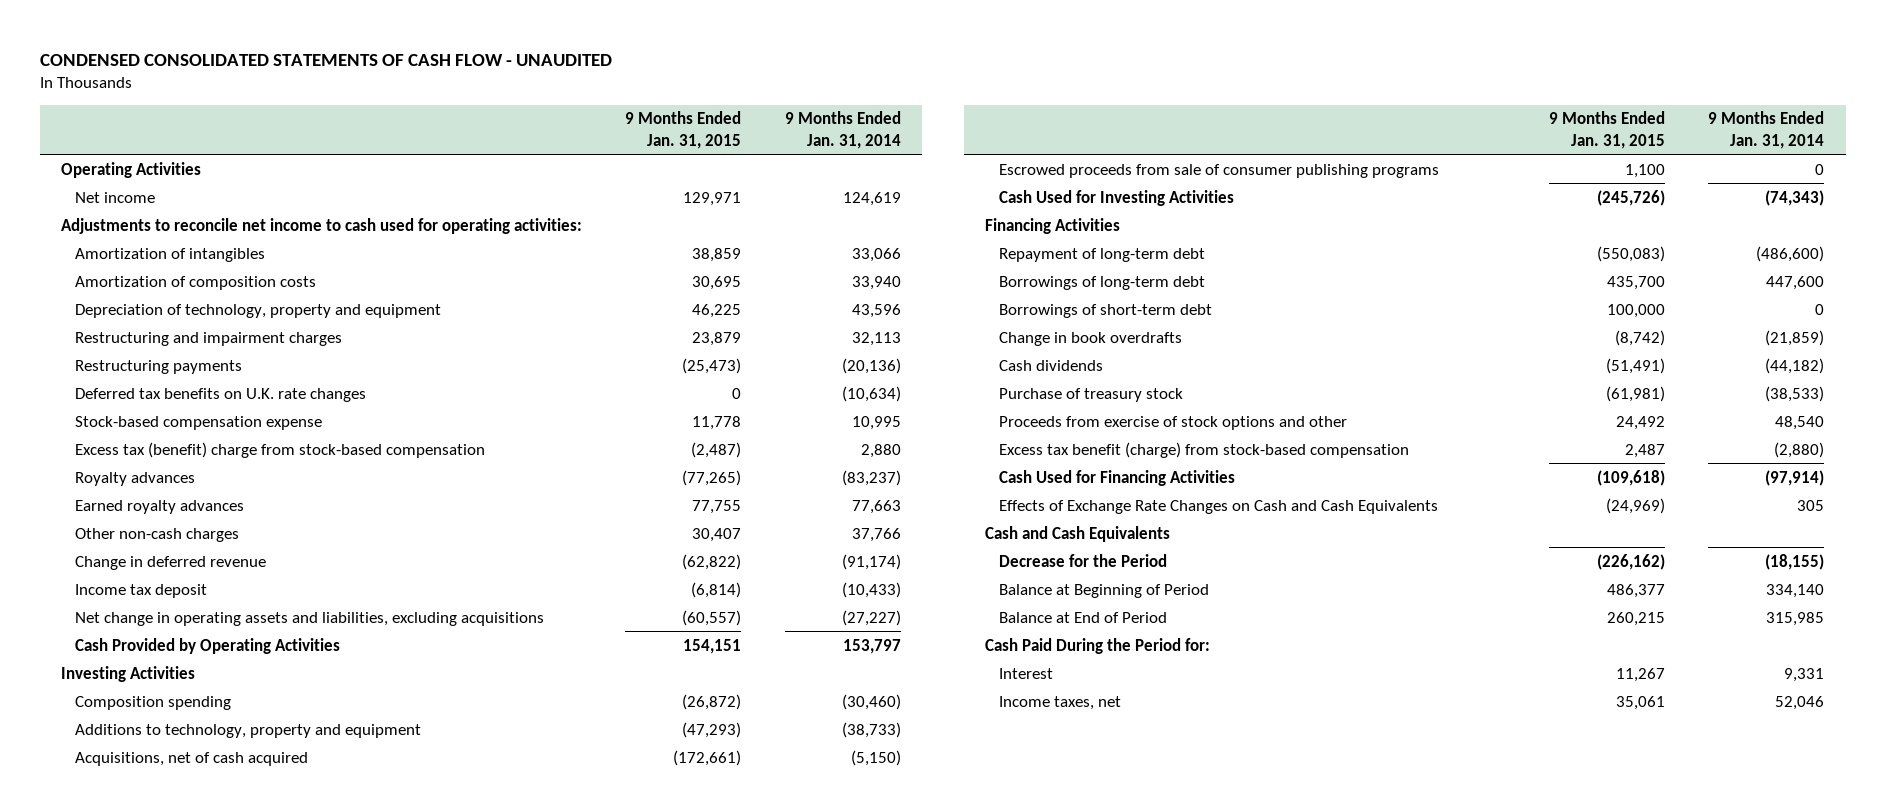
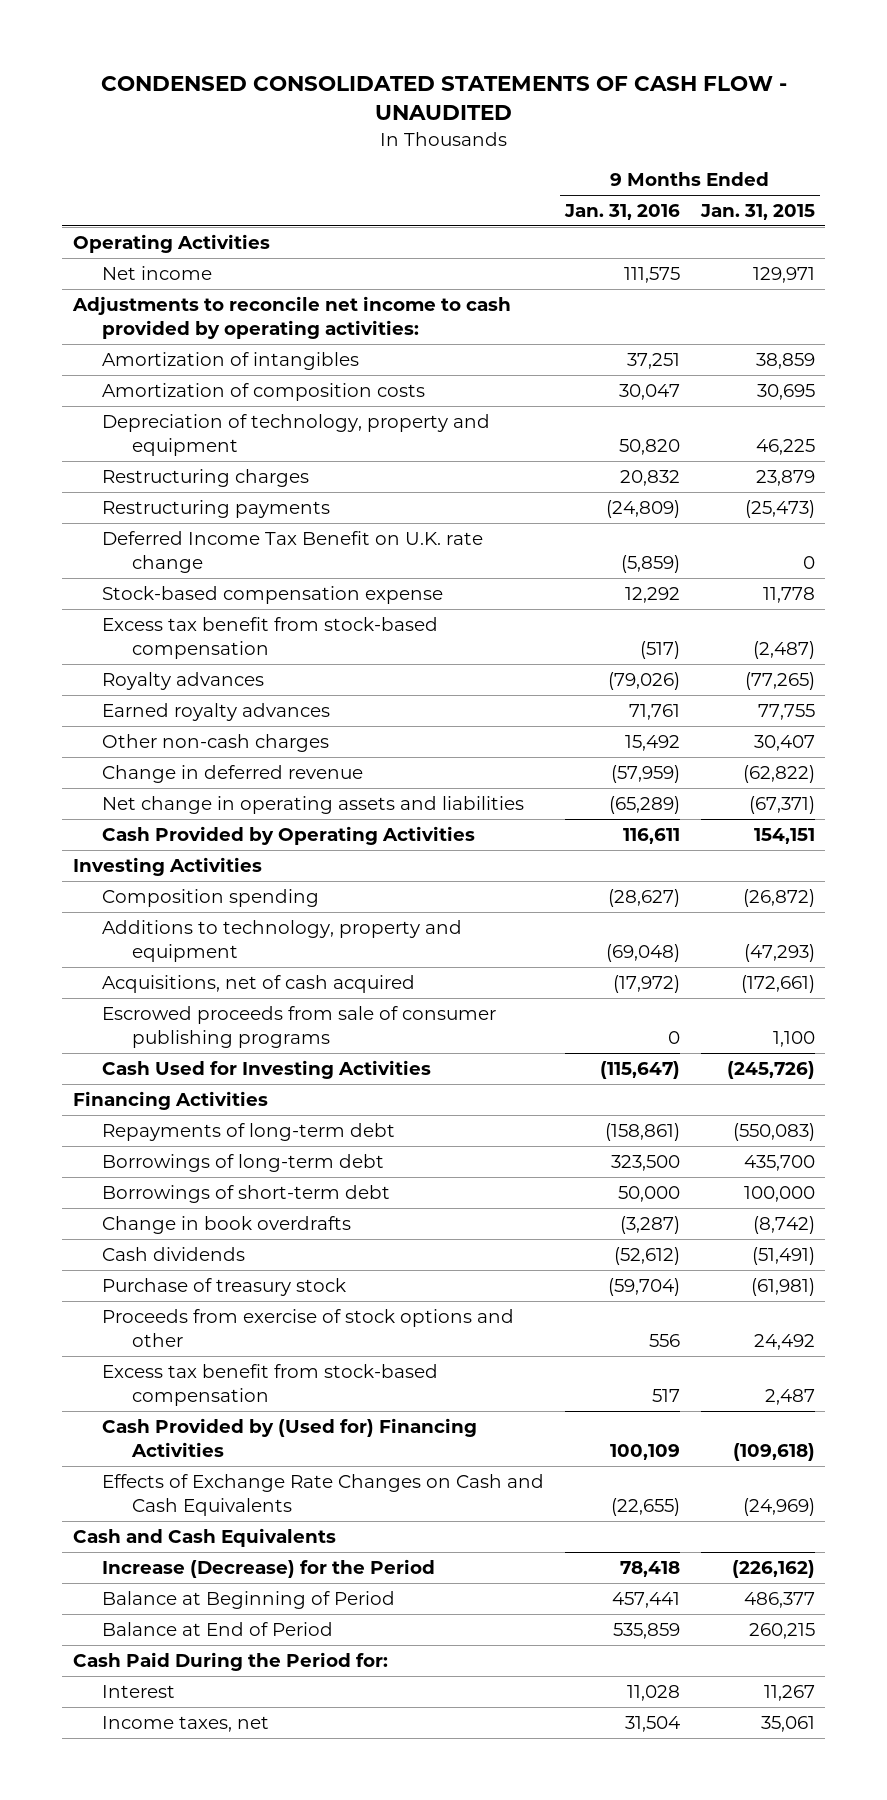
- | 9 Months Ended Jan. 31, 2015 | 9 Months Ended Jan. 31, 2014
+ | 9 Months Ended Jan. 31, 2016 | 9 Months Ended Jan. 31, 2015
- Adjustments to reconcile net income to cash used for operating activities:
+ Adjustments to reconcile net income to cash provided by operating activities:
- Restructuring and impairment charges | 23,879 | 32,113
+ Restructuring charges | 20,832 | 23,879
- Deferred tax benefits on U.K. rate changes | 0 | (10,634)
+ Deferred Income Tax Benefit on U.K. rate change | (5,859) | 0
- Excess tax (benefit) charge from stock-based compensation | (2,487) | 2,880
+ Excess tax benefit from stock-based compensation | (517) | (2,487)
- Income tax deposit | (6,814) | (10,433)
- Net change in operating assets and liabilities, excluding acquisitions | (60,557) | (27,227)
+ Net change in operating assets and liabilities | (65,289) | (67,371)
- Repayment of long-term debt | (550,083) | (486,600)
+ Repayments of long-term debt | (158,861) | (550,083)
- Excess tax benefit (charge) from stock-based compensation | 2,487 | (2,880)
- Cash Used for Financing Activities | (109,618) | (97,914)
+ Excess tax benefit from stock-based compensation | 517 | 2,487
+ Cash Provided by (Used for) Financing Activities | 100,109 | (109,618)
- Decrease for the Period | (226,162) | (18,155)
+ Increase (Decrease) for the Period | 78,418 | (226,162)

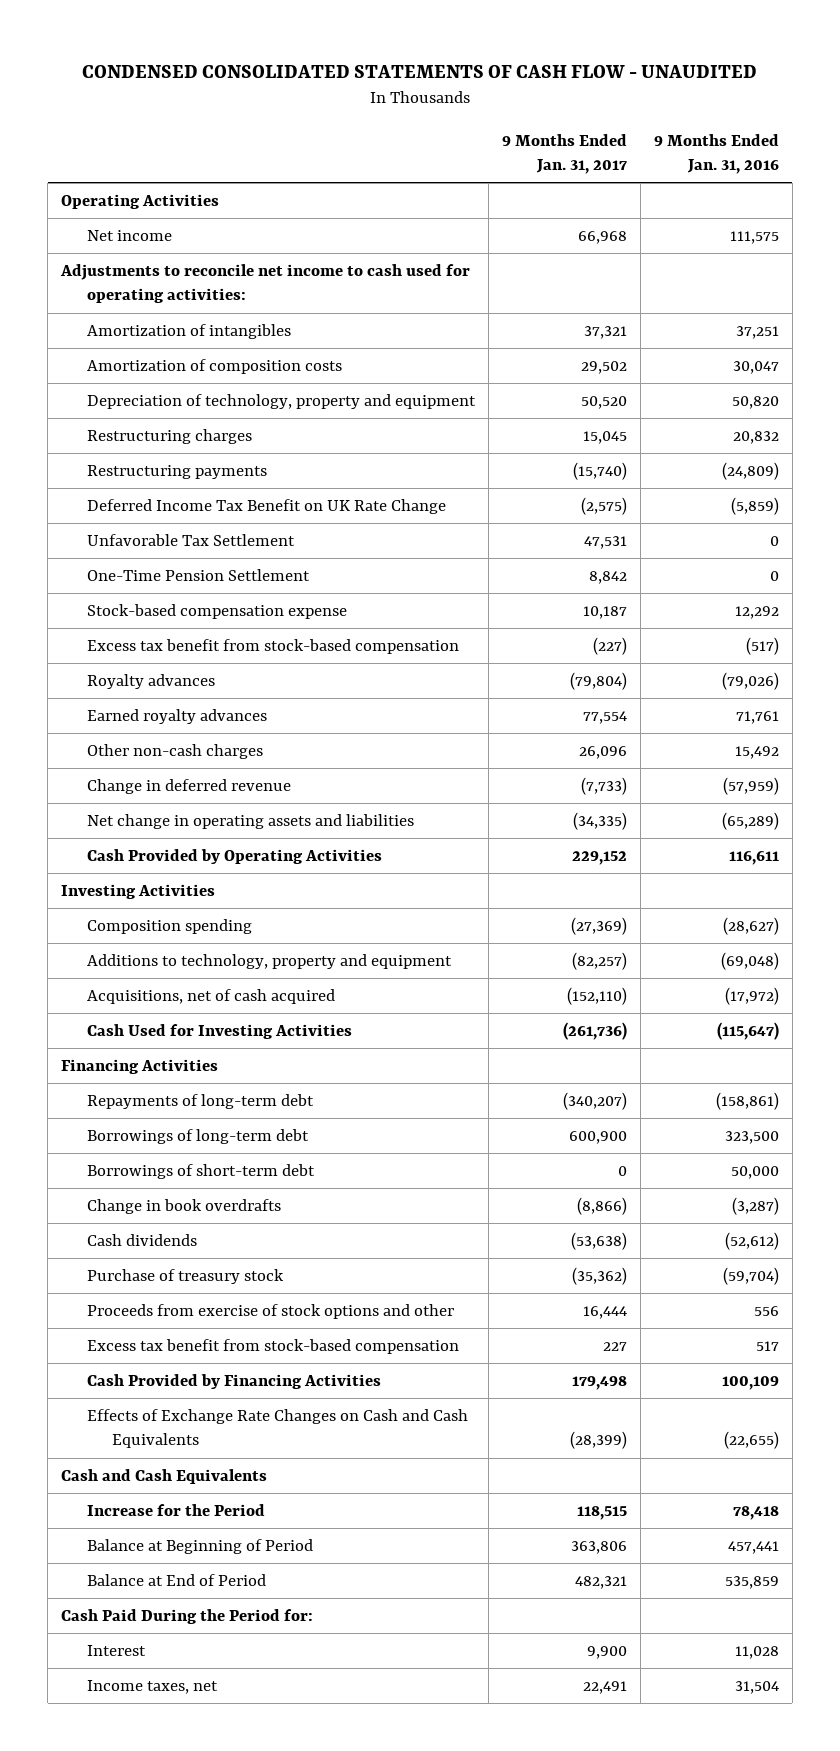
- | 9 Months Ended Jan. 31, 2016 | 9 Months Ended Jan. 31, 2015
+ | 9 Months Ended Jan. 31, 2017 | 9 Months Ended Jan. 31, 2016
- Adjustments to reconcile net income to cash provided by operating activities:
+ Adjustments to reconcile net income to cash used for operating activities:
- Deferred Income Tax Benefit on U.K. rate change | (5,859) | 0
+ Deferred Income Tax Benefit on UK Rate Change | (2,575) | (5,859)
+ Unfavorable Tax Settlement | 47,531 | 0
+ One-Time Pension Settlement | 8,842 | 0
- Escrowed proceeds from sale of consumer publishing programs | 0 | 1,100
- Cash Provided by (Used for) Financing Activities | 100,109 | (109,618)
+ Cash Provided by Financing Activities | 179,498 | 100,109
- Increase (Decrease) for the Period | 78,418 | (226,162)
+ Increase for the Period | 118,515 | 78,418

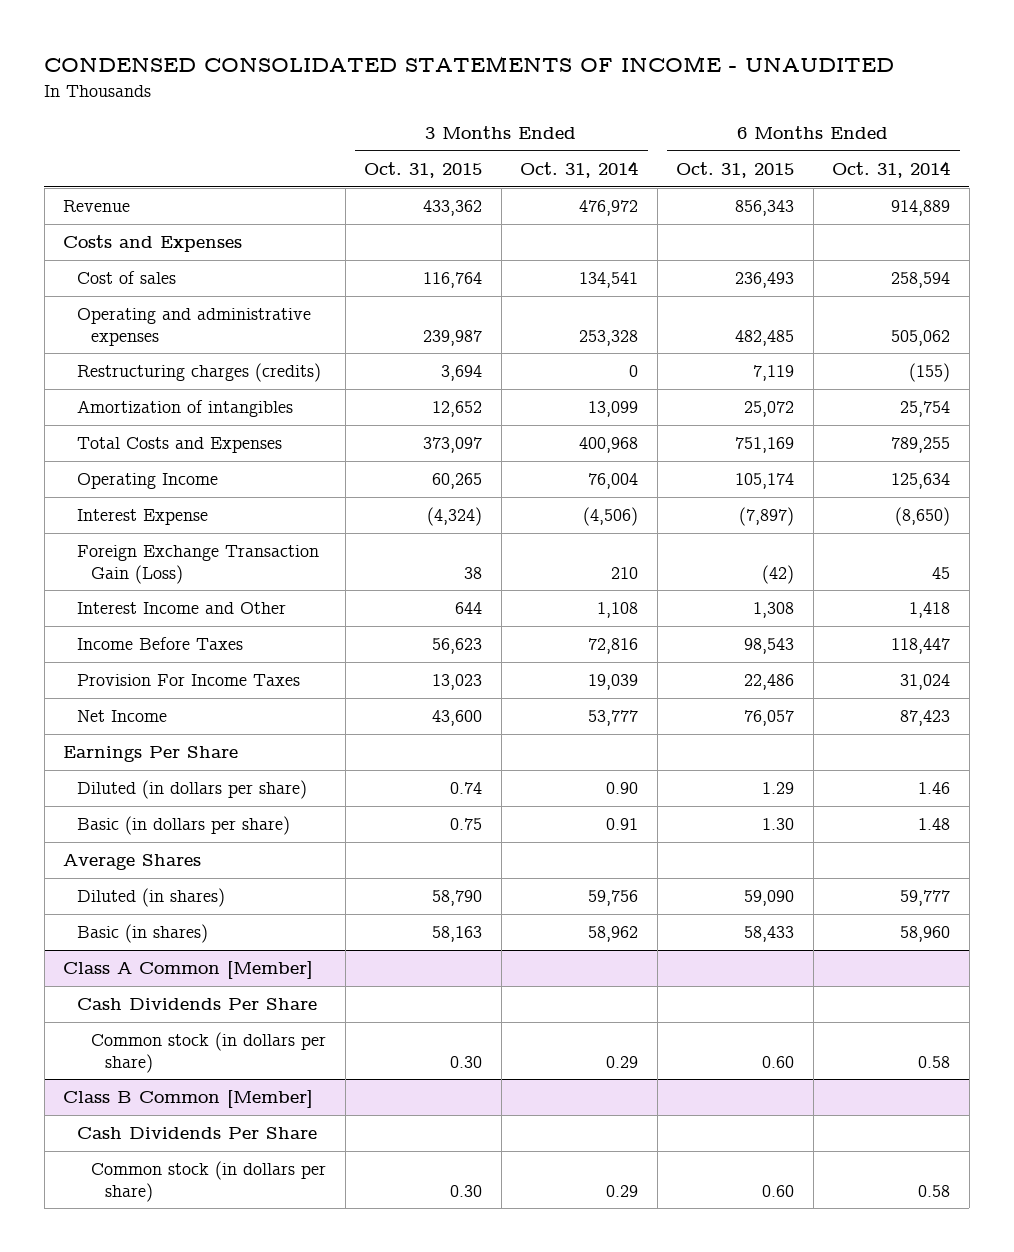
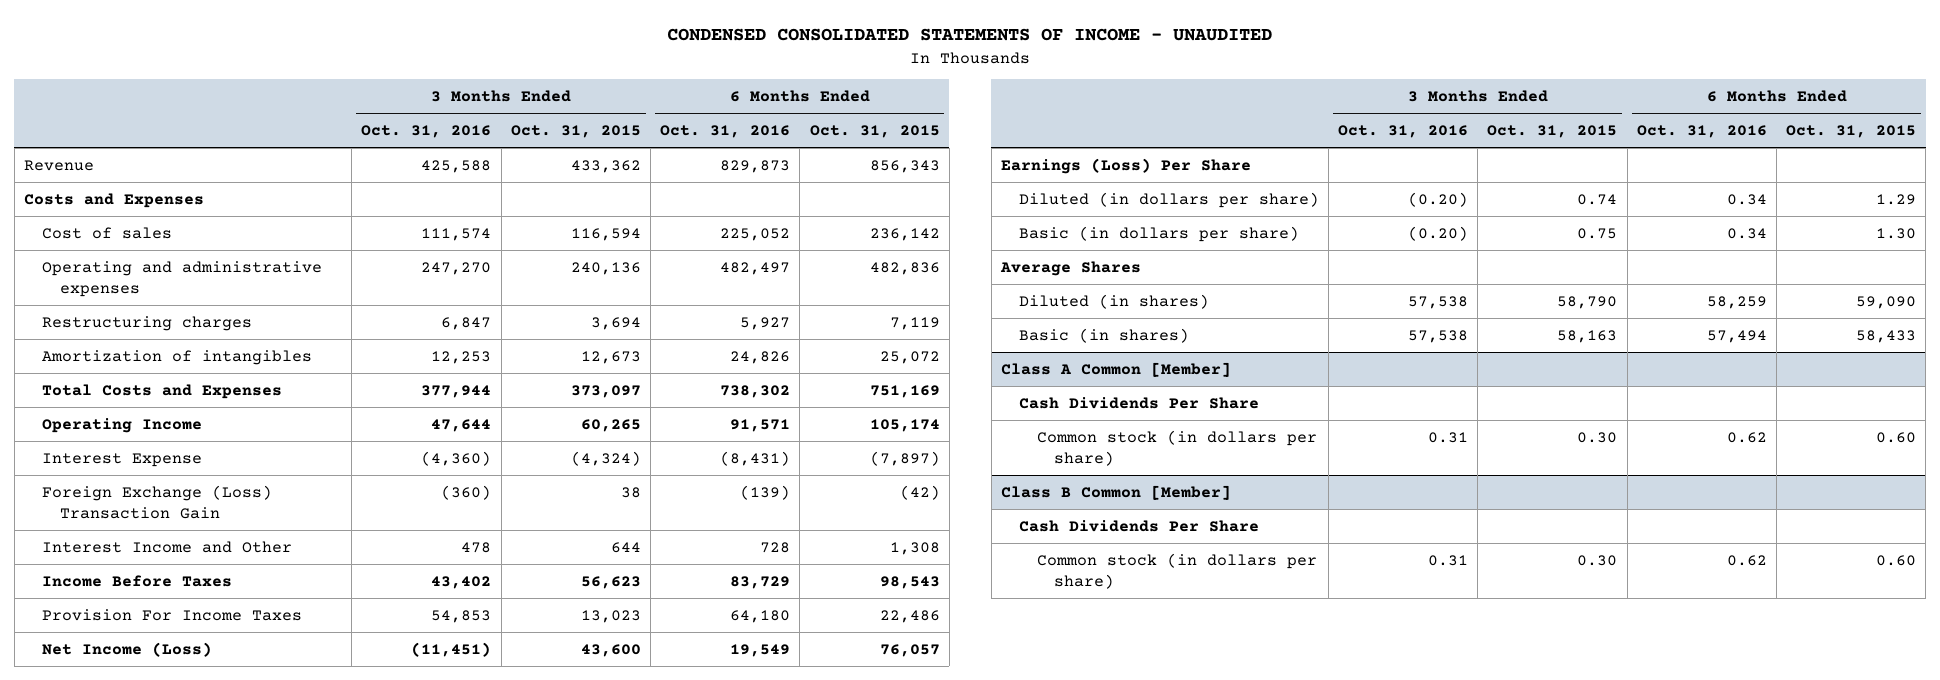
- | 3 Months Ended Oct. 31, 2015 | 3 Months Ended Oct. 31, 2014 | 6 Months Ended Oct. 31, 2015 | 6 Months Ended Oct. 31, 2014
+ | 3 Months Ended Oct. 31, 2016 | 3 Months Ended Oct. 31, 2015 | 6 Months Ended Oct. 31, 2016 | 6 Months Ended Oct. 31, 2015
- Cost of sales | 116,764 | 134,541 | 236,493 | 258,594
- Operating and administrative expenses | 239,987 | 253,328 | 482,485 | 505,062
- Restructuring charges (credits) | 3,694 | 0 | 7,119 | (155)
- Amortization of intangibles | 12,652 | 13,099 | 25,072 | 25,754
+ Cost of sales | 111,574 | 116,594 | 225,052 | 236,142
+ Operating and administrative expenses | 247,270 | 240,136 | 482,497 | 482,836
+ Restructuring charges | 6,847 | 3,694 | 5,927 | 7,119
+ Amortization of intangibles | 12,253 | 12,673 | 24,826 | 25,072
- Foreign Exchange Transaction Gain (Loss) | 38 | 210 | (42) | 45
+ Foreign Exchange (Loss) Transaction Gain | (360) | 38 | (139) | (42)
- Net Income | 43,600 | 53,777 | 76,057 | 87,423
- Earnings Per Share
+ Net Income (Loss) | (11,451) | 43,600 | 19,549 | 76,057
+ Earnings (Loss) Per Share

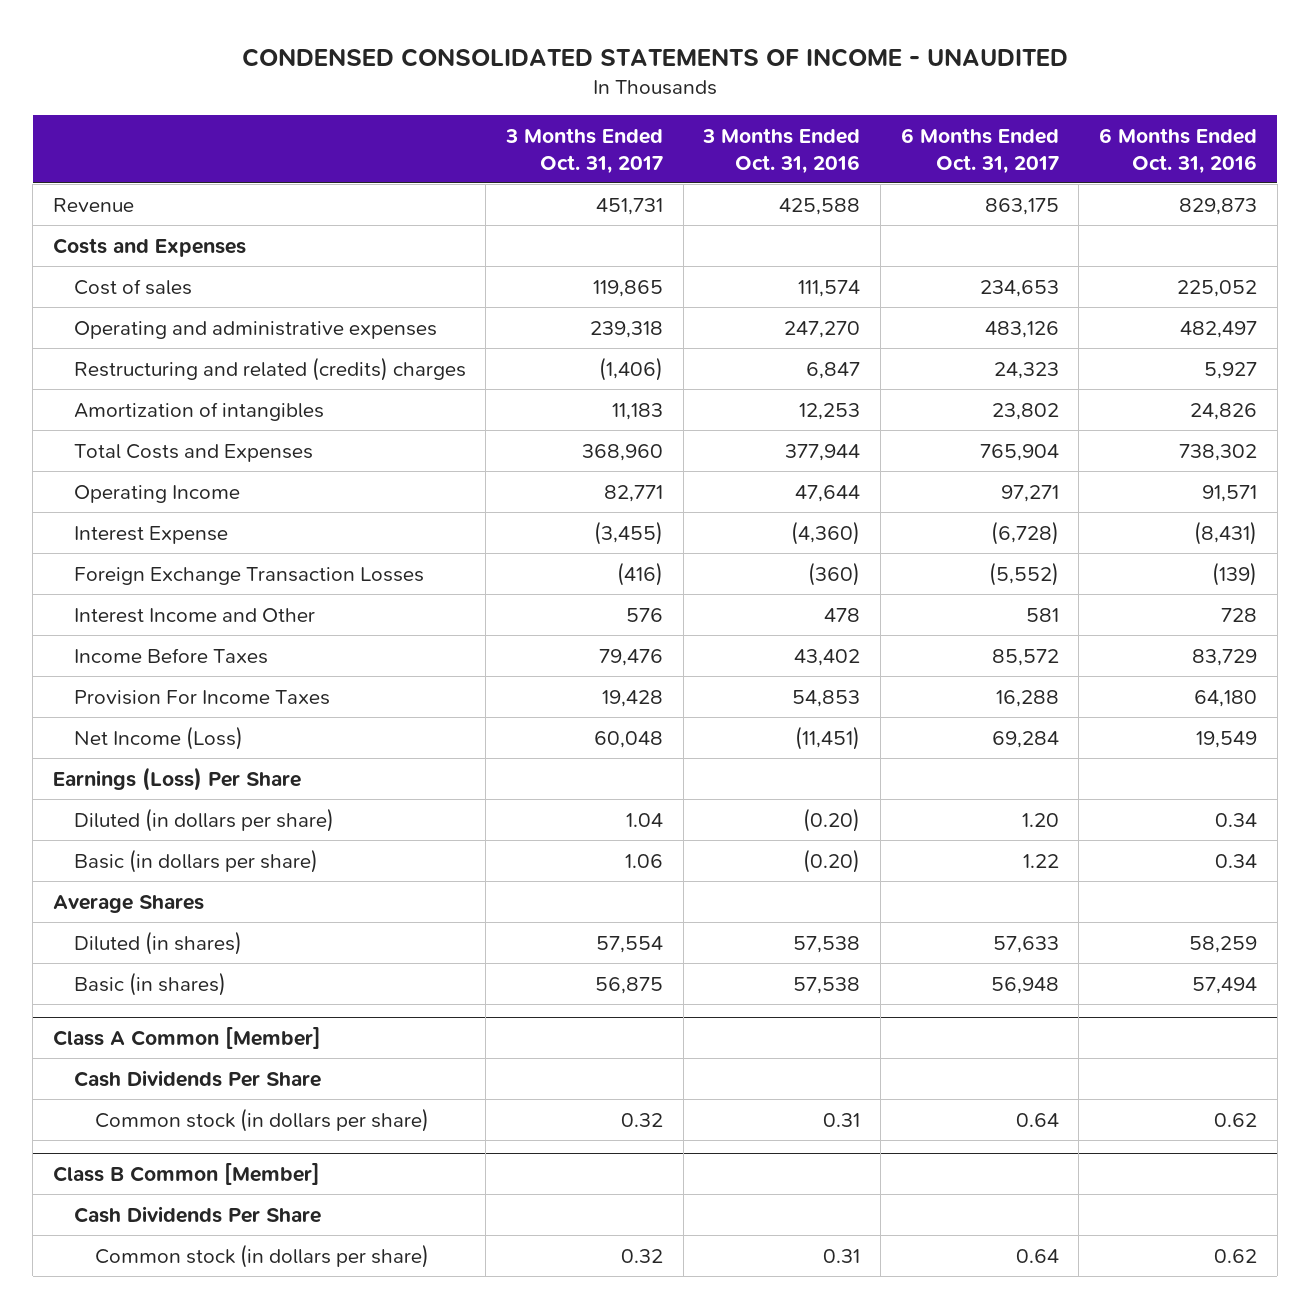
- | 3 Months Ended Oct. 31, 2016 | 3 Months Ended Oct. 31, 2015 | 6 Months Ended Oct. 31, 2016 | 6 Months Ended Oct. 31, 2015
+ | 3 Months Ended Oct. 31, 2017 | 3 Months Ended Oct. 31, 2016 | 6 Months Ended Oct. 31, 2017 | 6 Months Ended Oct. 31, 2016
- Restructuring charges | 6,847 | 3,694 | 5,927 | 7,119
+ Restructuring and related (credits) charges | (1,406) | 6,847 | 24,323 | 5,927
- Foreign Exchange (Loss) Transaction Gain | (360) | 38 | (139) | (42)
+ Foreign Exchange Transaction Losses | (416) | (360) | (5,552) | (139)

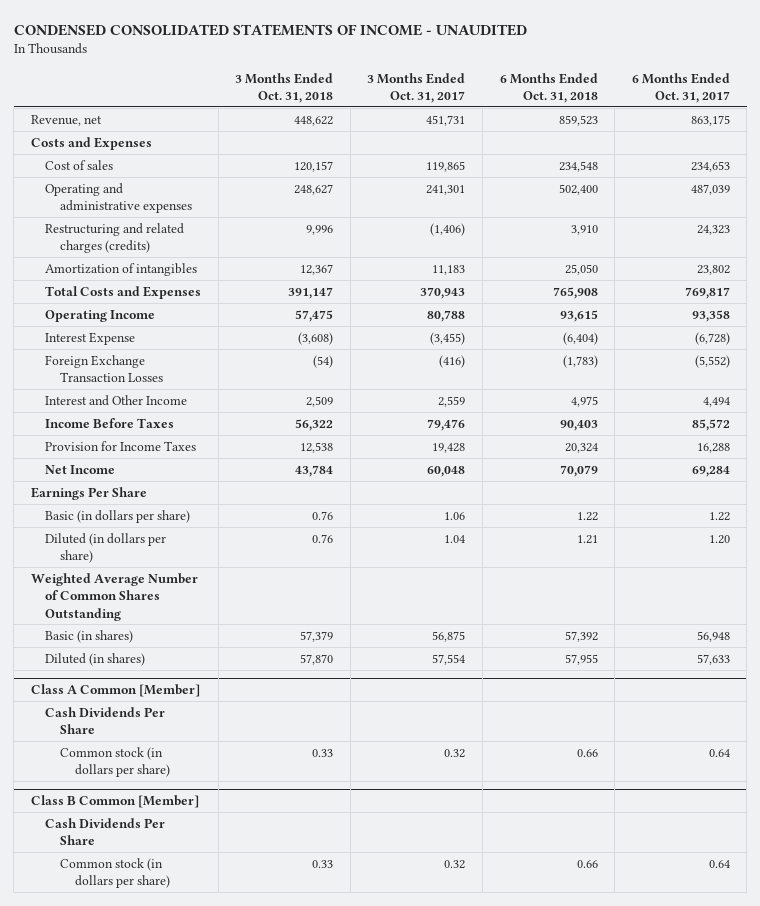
- | 3 Months Ended Oct. 31, 2017 | 3 Months Ended Oct. 31, 2016 | 6 Months Ended Oct. 31, 2017 | 6 Months Ended Oct. 31, 2016
+ | 3 Months Ended Oct. 31, 2018 | 3 Months Ended Oct. 31, 2017 | 6 Months Ended Oct. 31, 2018 | 6 Months Ended Oct. 31, 2017
- Revenue | 451,731 | 425,588 | 863,175 | 829,873
+ Revenue, net | 448,622 | 451,731 | 859,523 | 863,175
- Operating and administrative expenses | 239,318 | 247,270 | 483,126 | 482,497
- Restructuring and related (credits) charges | (1,406) | 6,847 | 24,323 | 5,927
+ Operating and administrative expenses | 248,627 | 241,301 | 502,400 | 487,039
+ Restructuring and related charges (credits) | 9,996 | (1,406) | 3,910 | 24,323
- Total Costs and Expenses | 368,960 | 377,944 | 765,904 | 738,302
- Operating Income | 82,771 | 47,644 | 97,271 | 91,571
+ Total Costs and Expenses | 391,147 | 370,943 | 765,908 | 769,817
+ Operating Income | 57,475 | 80,788 | 93,615 | 93,358
- Interest Income and Other | 576 | 478 | 581 | 728
+ Interest and Other Income | 2,509 | 2,559 | 4,975 | 4,494
- Provision For Income Taxes | 19,428 | 54,853 | 16,288 | 64,180
- Net Income (Loss) | 60,048 | (11,451) | 69,284 | 19,549
- Earnings (Loss) Per Share
+ Provision for Income Taxes | 12,538 | 19,428 | 20,324 | 16,288
+ Net Income | 43,784 | 60,048 | 70,079 | 69,284
+ Earnings Per Share
- Average Shares
moved down: Diluted (in dollars per share) | 0.76 | 1.04 | 1.21 | 1.20
+ Weighted Average Number of Common Shares Outstanding
moved down: Diluted (in shares) | 57,870 | 57,554 | 57,955 | 57,633

